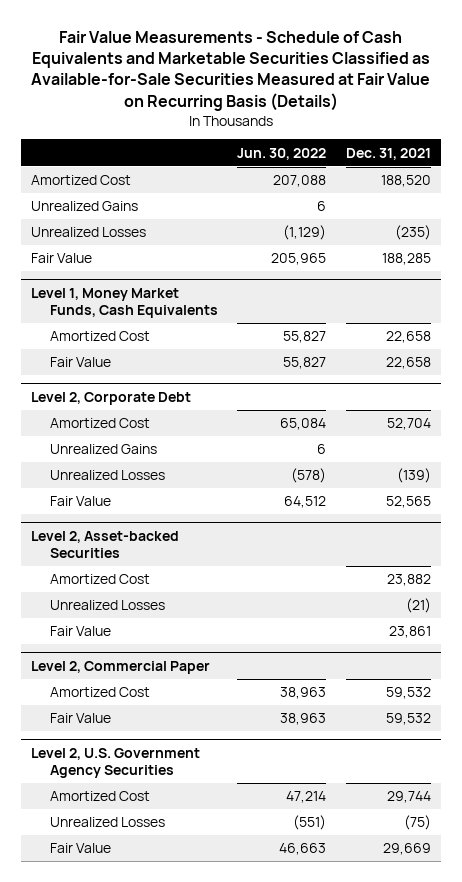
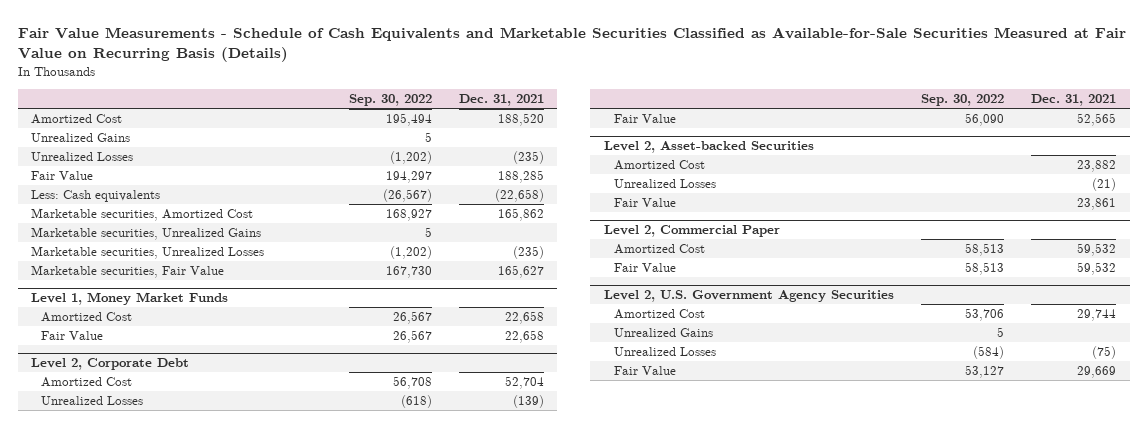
- | Jun. 30, 2022 | Dec. 31, 2021
+ | Sep. 30, 2022 | Dec. 31, 2021
- Level 1, Money Market Funds, Cash Equivalents
+ Less: Cash equivalents | (26,567) | (22,658)
+ Marketable securities, Amortized Cost | 168,927 | 165,862
+ Marketable securities, Unrealized Gains | 5 |
+ Marketable securities, Unrealized Losses | (1,202) | (235)
+ Marketable securities, Fair Value | 167,730 | 165,627
+ Level 1, Money Market Funds
@ Level 2, Corporate Debt
- Unrealized Gains | 6 |
@ Level 2, U.S. Government Agency Securities
+ Unrealized Gains | 5 |

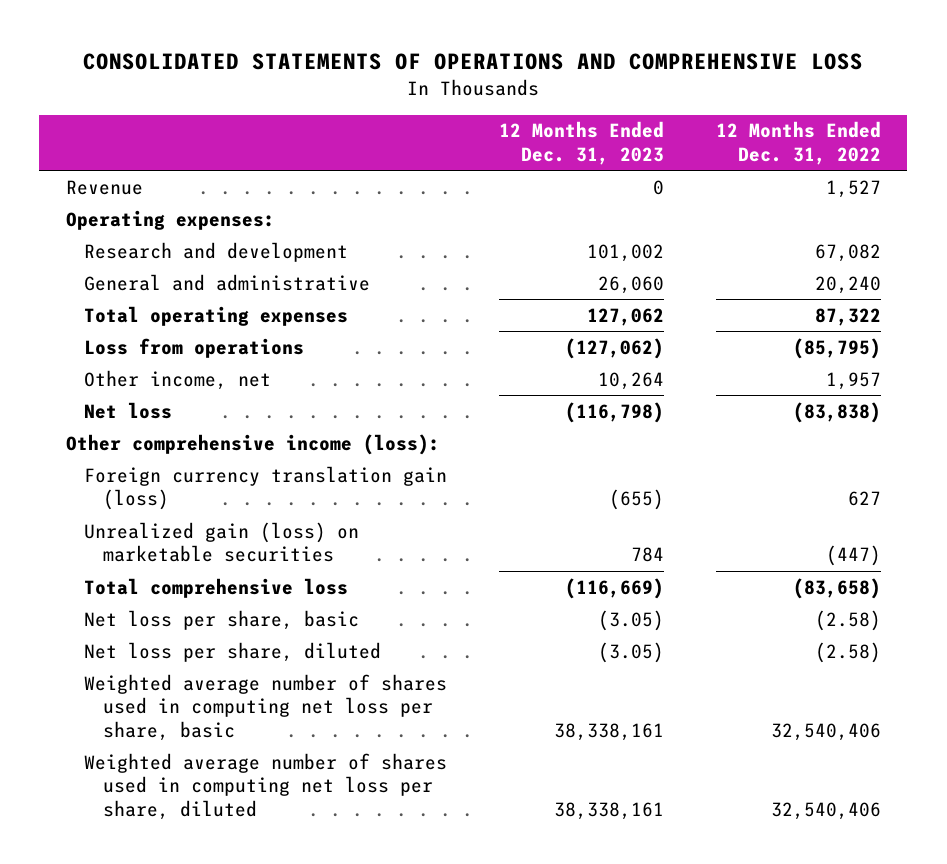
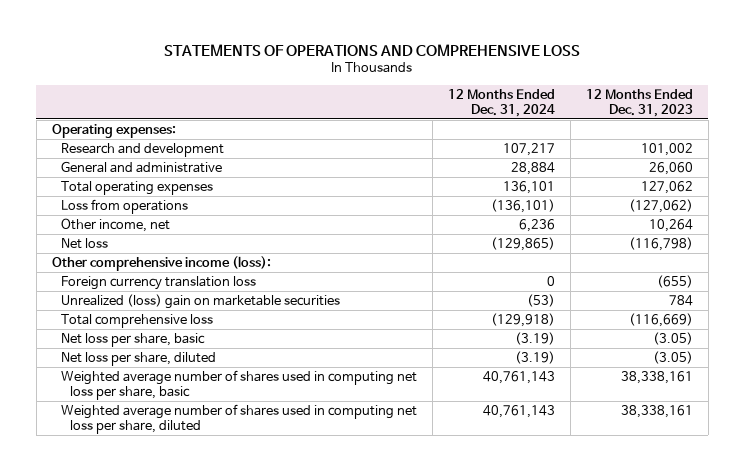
- CONSOLIDATED STATEMENTS OF OPERATIONS AND COMPREHENSIVE LOSS
+ STATEMENTS OF OPERATIONS AND COMPREHENSIVE LOSS
- | 12 Months Ended Dec. 31, 2023 | 12 Months Ended Dec. 31, 2022
+ | 12 Months Ended Dec. 31, 2024 | 12 Months Ended Dec. 31, 2023
- Revenue | 0 | 1,527
- Foreign currency translation gain (loss) | (655) | 627
- Unrealized gain (loss) on marketable securities | 784 | (447)
+ Foreign currency translation loss | 0 | (655)
+ Unrealized (loss) gain on marketable securities | (53) | 784

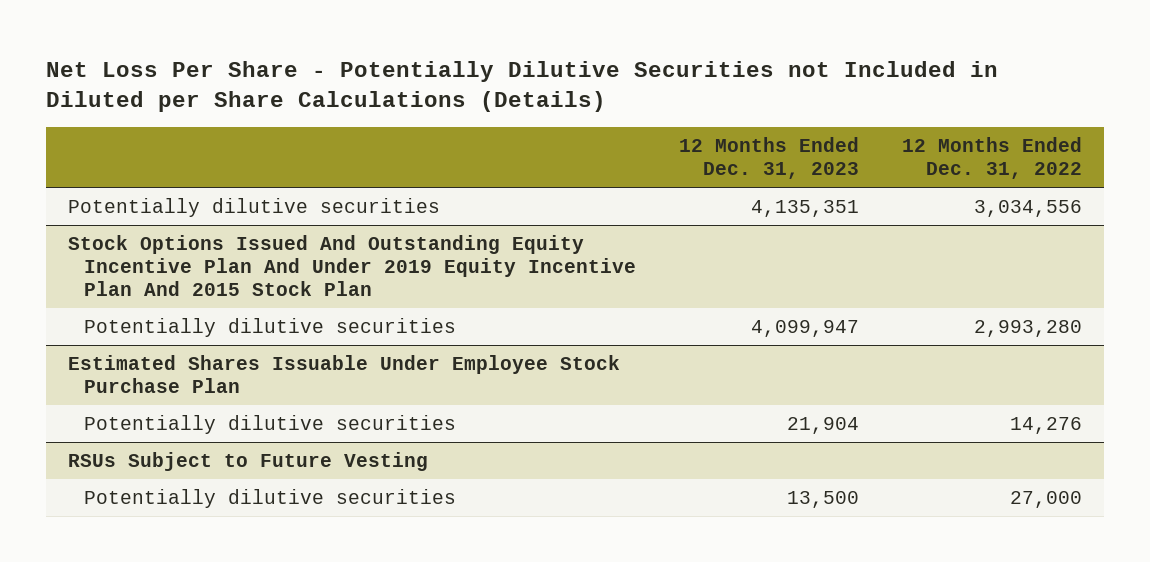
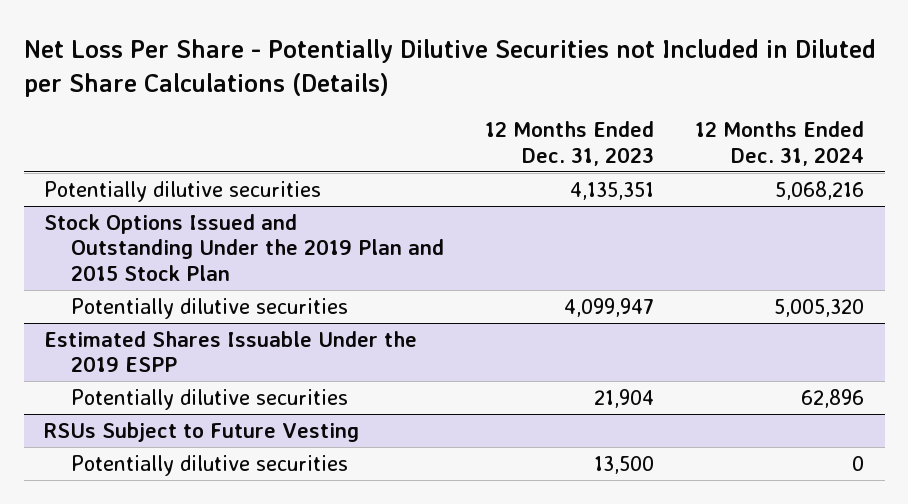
- | 12 Months Ended Dec. 31, 2023 | 12 Months Ended Dec. 31, 2022
+ | 12 Months Ended Dec. 31, 2023 | 12 Months Ended Dec. 31, 2024
- Stock Options Issued And Outstanding Equity Incentive Plan And Under 2019 Equity Incentive Plan And 2015 Stock Plan
+ Stock Options Issued and Outstanding Under the 2019 Plan and 2015 Stock Plan
- Estimated Shares Issuable Under Employee Stock Purchase Plan
+ Estimated Shares Issuable Under the 2019 ESPP

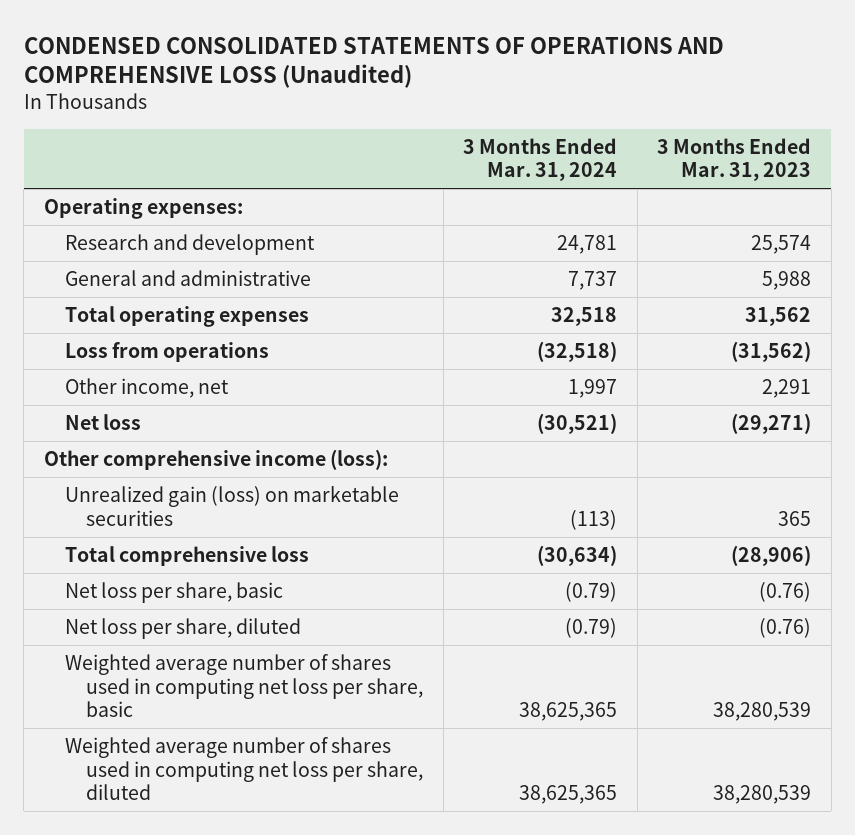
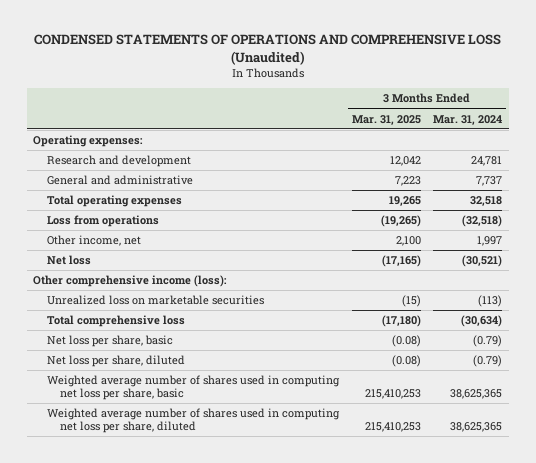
- CONDENSED CONSOLIDATED STATEMENTS OF OPERATIONS AND COMPREHENSIVE LOSS (Unaudited)
+ CONDENSED STATEMENTS OF OPERATIONS AND COMPREHENSIVE LOSS (Unaudited)
- | 3 Months Ended Mar. 31, 2024 | 3 Months Ended Mar. 31, 2023
+ | 3 Months Ended Mar. 31, 2025 | 3 Months Ended Mar. 31, 2024
- Unrealized gain (loss) on marketable securities | (113) | 365
+ Unrealized loss on marketable securities | (15) | (113)

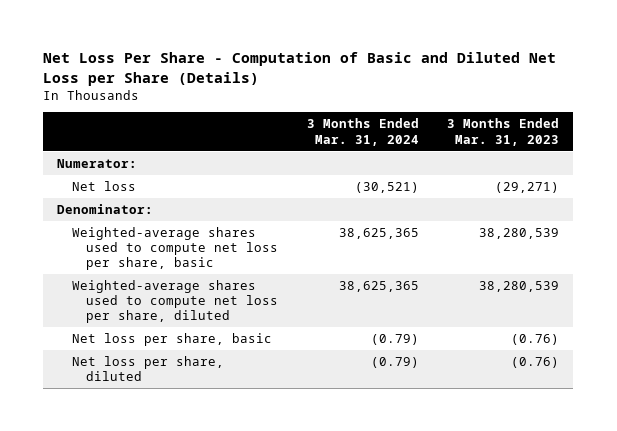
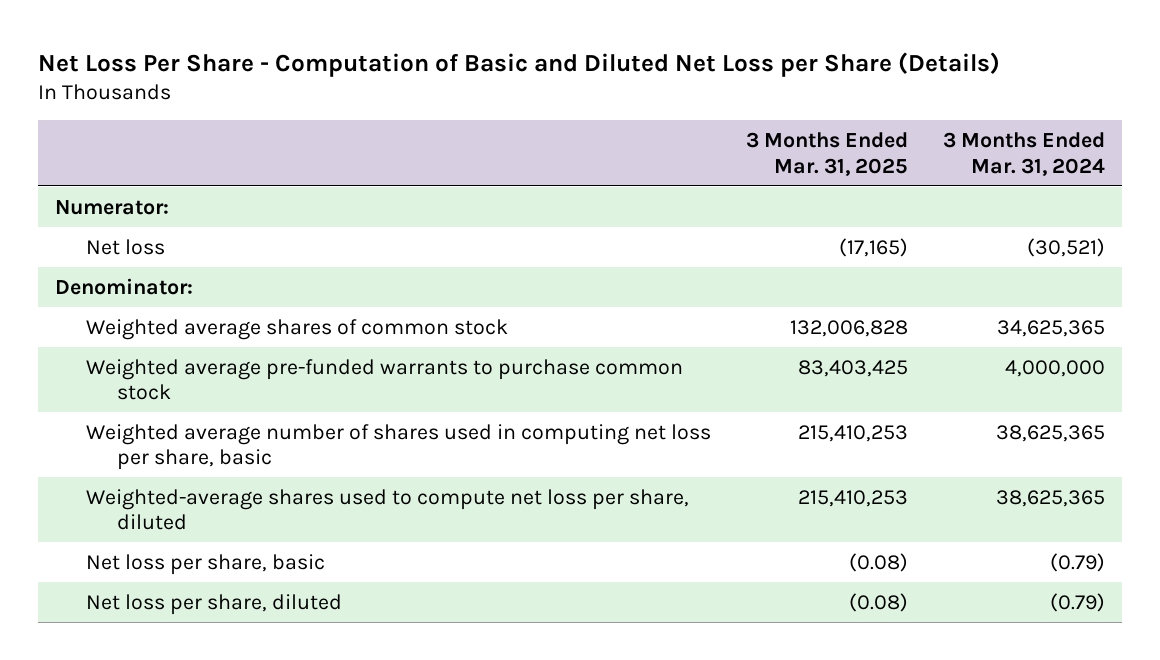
- | 3 Months Ended Mar. 31, 2024 | 3 Months Ended Mar. 31, 2023
+ | 3 Months Ended Mar. 31, 2025 | 3 Months Ended Mar. 31, 2024
- Weighted-average shares used to compute net loss per share, basic | 38,625,365 | 38,280,539
+ Weighted average shares of common stock | 132,006,828 | 34,625,365
+ Weighted average pre-funded warrants to purchase common stock | 83,403,425 | 4,000,000
+ Weighted average number of shares used in computing net loss per share, basic | 215,410,253 | 38,625,365

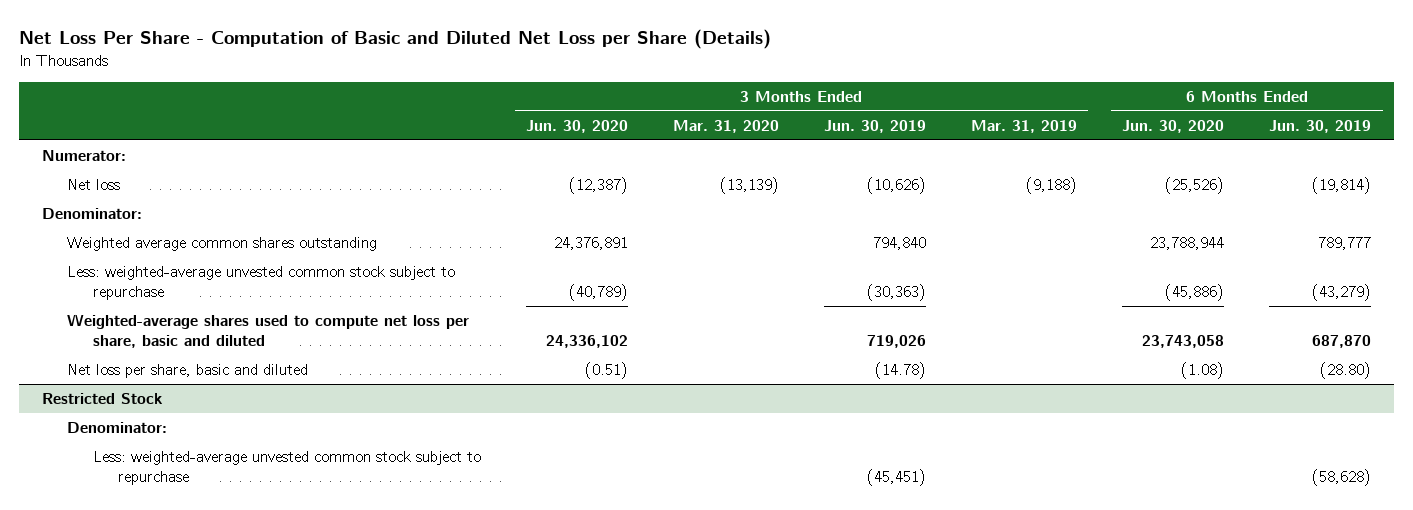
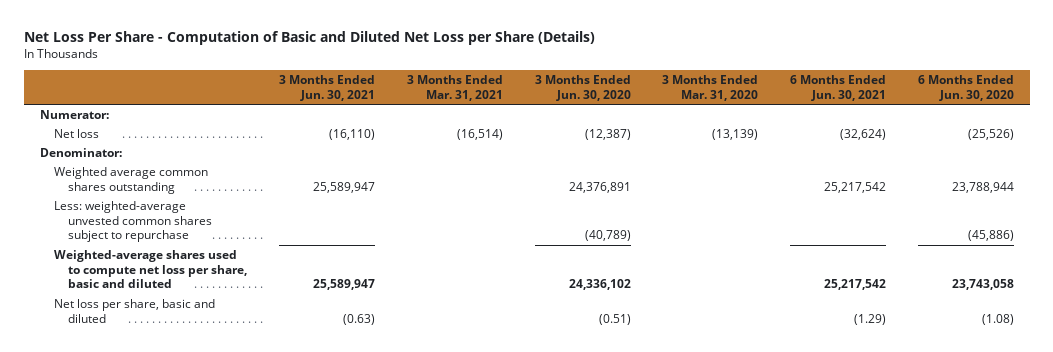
- | 3 Months Ended Jun. 30, 2020 | 3 Months Ended Mar. 31, 2020 | 3 Months Ended Jun. 30, 2019 | 3 Months Ended Mar. 31, 2019 | 6 Months Ended Jun. 30, 2020 | 6 Months Ended Jun. 30, 2019
+ | 3 Months Ended Jun. 30, 2021 | 3 Months Ended Mar. 31, 2021 | 3 Months Ended Jun. 30, 2020 | 3 Months Ended Mar. 31, 2020 | 6 Months Ended Jun. 30, 2021 | 6 Months Ended Jun. 30, 2020
- Less: weighted-average unvested common stock subject to repurchase | (40,789) | | (30,363) | | (45,886) | (43,279)
+ Less: weighted-average unvested common shares subject to repurchase | | | (40,789) | | | (45,886)
- Restricted Stock
- Denominator:
- Less: weighted-average unvested common stock subject to repurchase | | | (45,451) | | | (58,628)

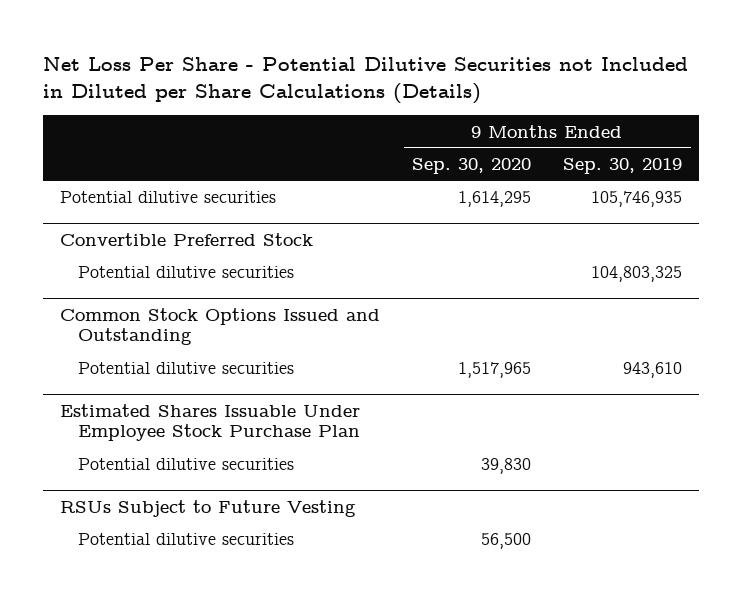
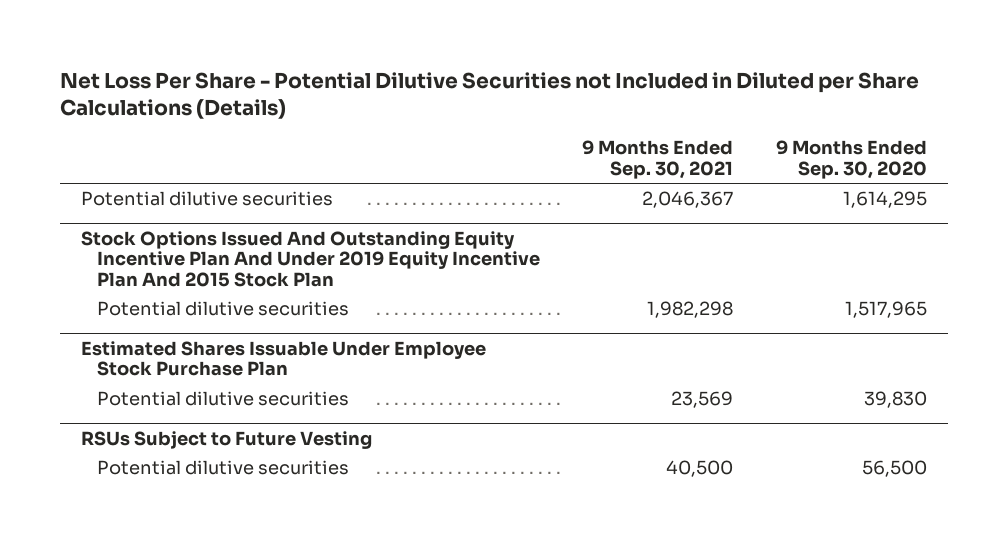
- | 9 Months Ended Sep. 30, 2020 | 9 Months Ended Sep. 30, 2019
+ | 9 Months Ended Sep. 30, 2021 | 9 Months Ended Sep. 30, 2020
- Convertible Preferred Stock
- Potential dilutive securities | | 104,803,325
- Common Stock Options Issued and Outstanding
+ Stock Options Issued And Outstanding Equity Incentive Plan And Under 2019 Equity Incentive Plan And 2015 Stock Plan

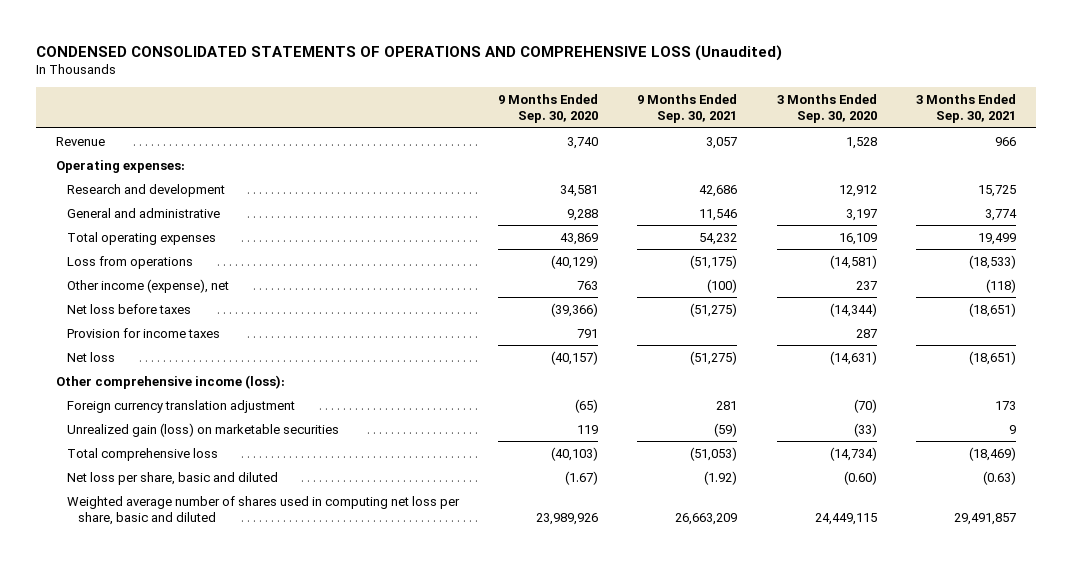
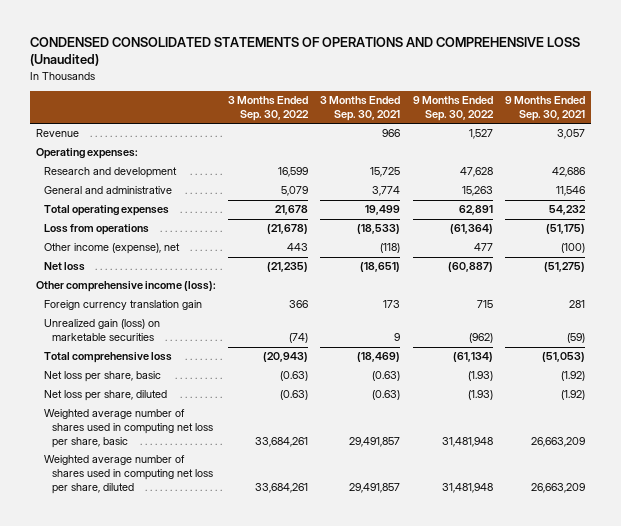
- | 9 Months Ended Sep. 30, 2020 | 9 Months Ended Sep. 30, 2021 | 3 Months Ended Sep. 30, 2020 | 3 Months Ended Sep. 30, 2021
+ | 3 Months Ended Sep. 30, 2022 | 3 Months Ended Sep. 30, 2021 | 9 Months Ended Sep. 30, 2022 | 9 Months Ended Sep. 30, 2021
- Net loss before taxes | (39,366) | (51,275) | (14,344) | (18,651)
- Provision for income taxes | 791 | | 287 |
- Foreign currency translation adjustment | (65) | 281 | (70) | 173
+ Foreign currency translation gain | 366 | 173 | 715 | 281
- Net loss per share, basic and diluted | (1.67) | (1.92) | (0.60) | (0.63)
- Weighted average number of shares used in computing net loss per share, basic and diluted | 23,989,926 | 26,663,209 | 24,449,115 | 29,491,857
+ Net loss per share, basic | (0.63) | (0.63) | (1.93) | (1.92)
+ Net loss per share, diluted | (0.63) | (0.63) | (1.93) | (1.92)
+ Weighted average number of shares used in computing net loss per share, basic | 33,684,261 | 29,491,857 | 31,481,948 | 26,663,209
+ Weighted average number of shares used in computing net loss per share, diluted | 33,684,261 | 29,491,857 | 31,481,948 | 26,663,209

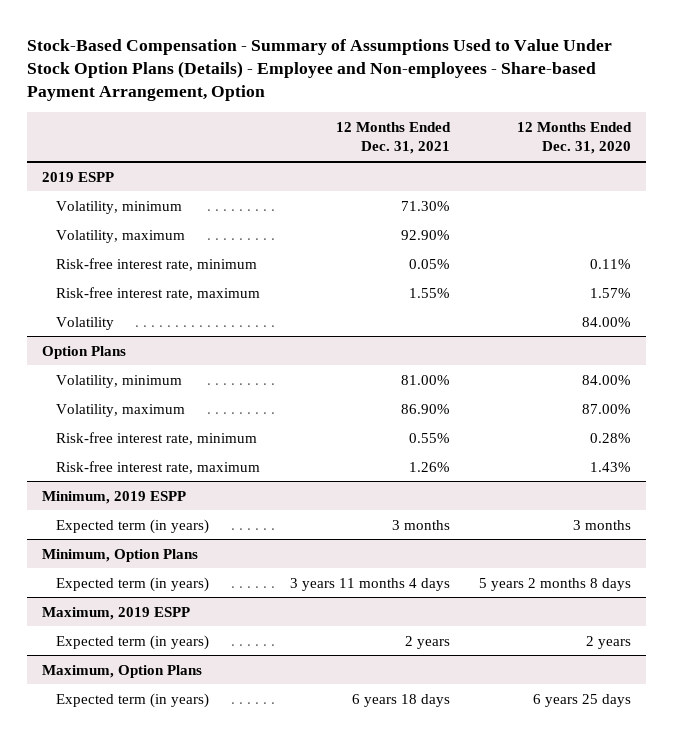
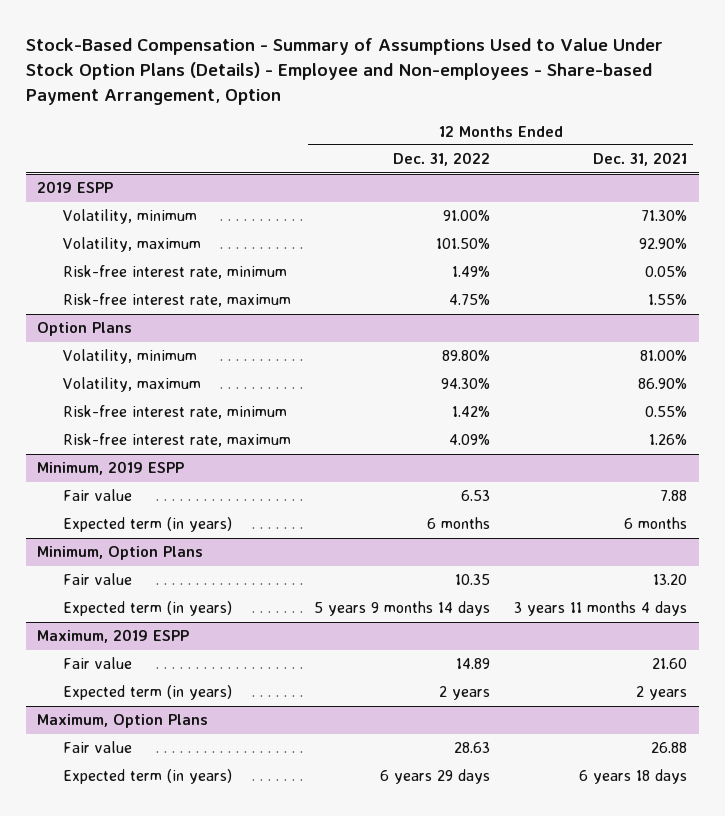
- | 12 Months Ended Dec. 31, 2021 | 12 Months Ended Dec. 31, 2020
+ | 12 Months Ended Dec. 31, 2022 | 12 Months Ended Dec. 31, 2021
@ 2019 ESPP
- Volatility | | 84.00%
@ Minimum, 2019 ESPP
- Expected term (in years) | 3 months | 3 months
+ Fair value | 6.53 | 7.88
+ Expected term (in years) | 6 months | 6 months
@ Minimum, Option Plans
+ Fair value | 10.35 | 13.20
@ Maximum, 2019 ESPP
+ Fair value | 14.89 | 21.60
@ Maximum, Option Plans
+ Fair value | 28.63 | 26.88

